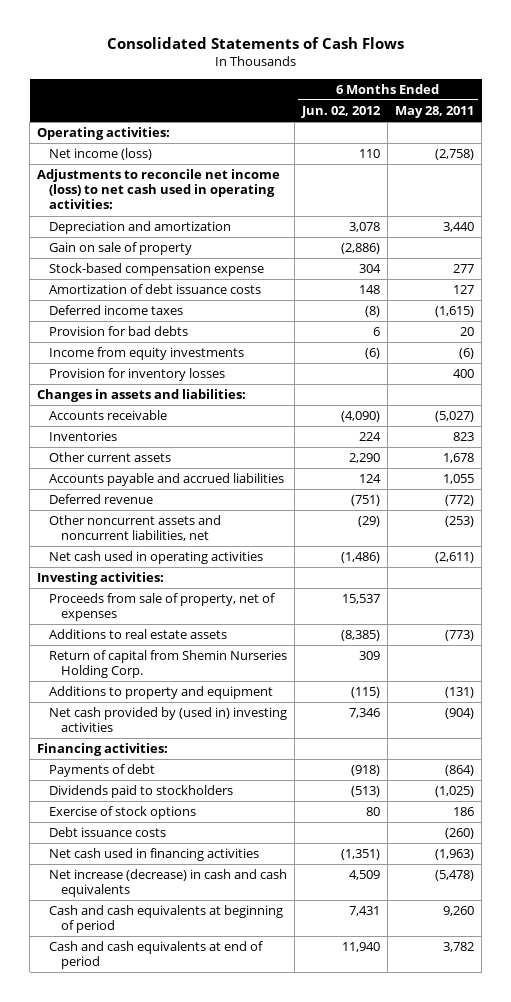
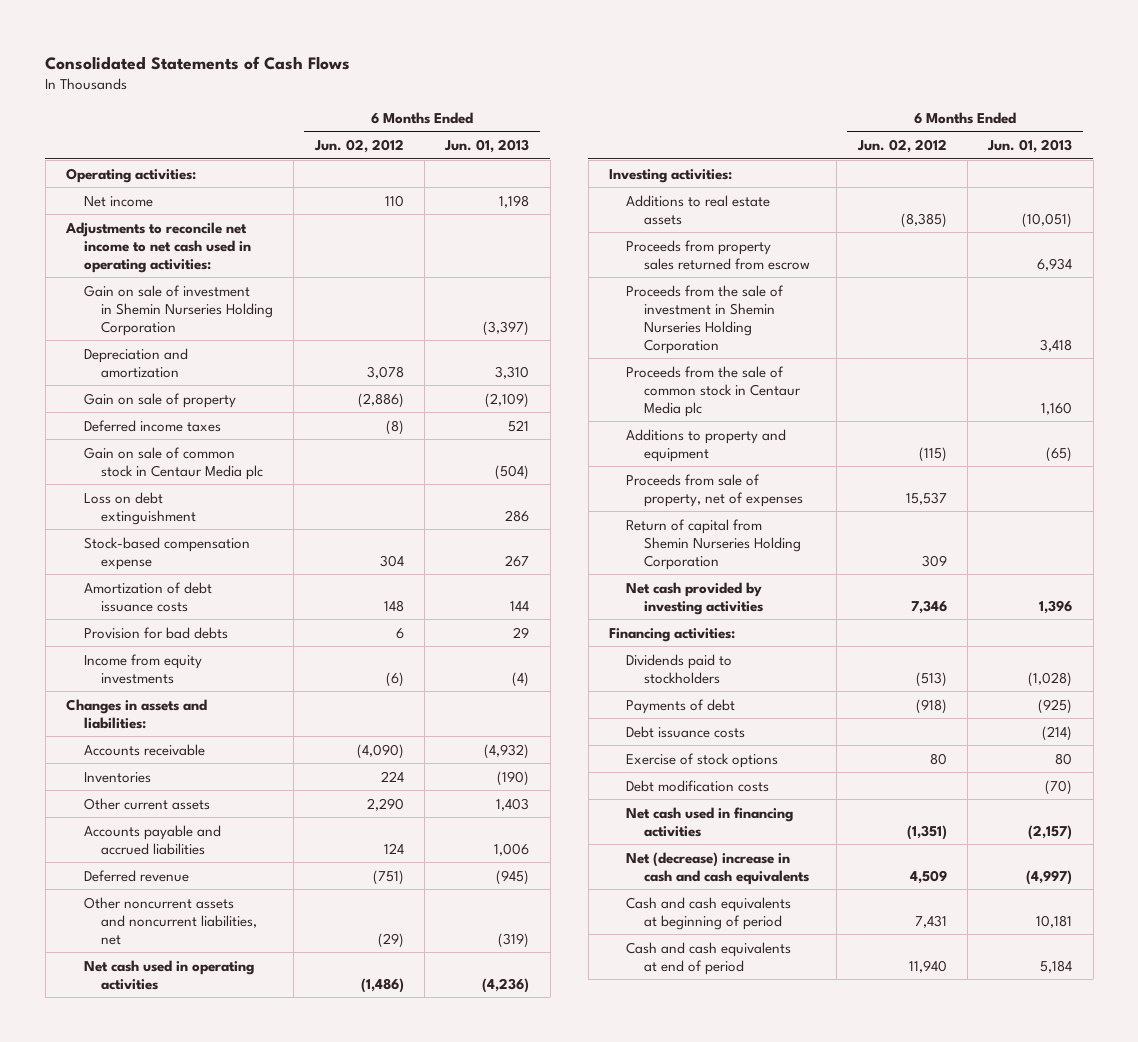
- | 6 Months Ended Jun. 02, 2012 | 6 Months Ended May 28, 2011
+ | 6 Months Ended Jun. 02, 2012 | 6 Months Ended Jun. 01, 2013
- Net income (loss) | 110 | (2,758)
- Adjustments to reconcile net income (loss) to net cash used in operating activities:
+ Net income | 110 | 1,198
+ Adjustments to reconcile net income to net cash used in operating activities:
+ Gain on sale of investment in Shemin Nurseries Holding Corporation | | (3,397)
moved up: Deferred income taxes | (8) | 521
+ Gain on sale of common stock in Centaur Media plc | | (504)
+ Loss on debt extinguishment | | 286
- Provision for inventory losses | | 400
- Return of capital from Shemin Nurseries Holding Corp. | 309 |
+ Proceeds from property sales returned from escrow | | 6,934
+ Proceeds from the sale of investment in Shemin Nurseries Holding Corporation | | 3,418
+ Proceeds from the sale of common stock in Centaur Media plc | | 1,160
- Net cash provided by (used in) investing activities | 7,346 | (904)
moved down: Proceeds from sale of property, net of expenses | 15,537 |
+ Return of capital from Shemin Nurseries Holding Corporation | 309 |
+ Net cash provided by investing activities | 7,346 | 1,396
moved down: Payments of debt | (918) | (925)
moved down: Exercise of stock options | 80 | 80
+ Debt modification costs | | (70)
- Net increase (decrease) in cash and cash equivalents | 4,509 | (5,478)
+ Net (decrease) increase in cash and cash equivalents | 4,509 | (4,997)

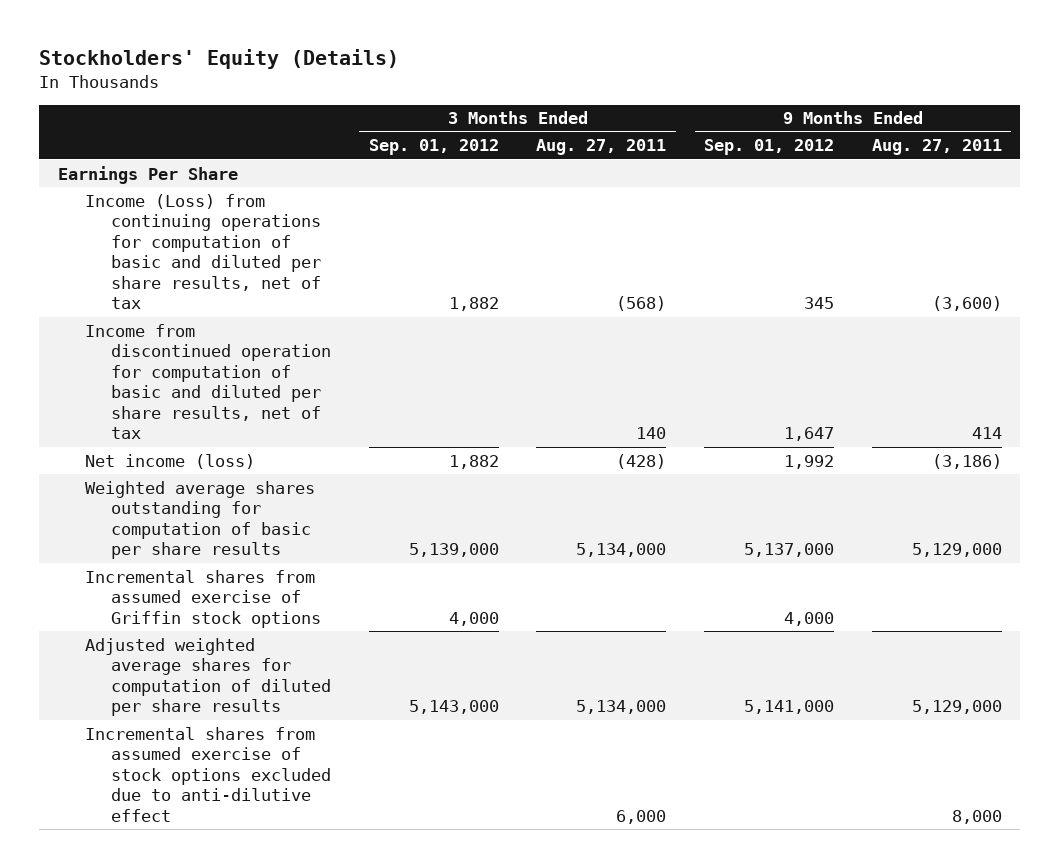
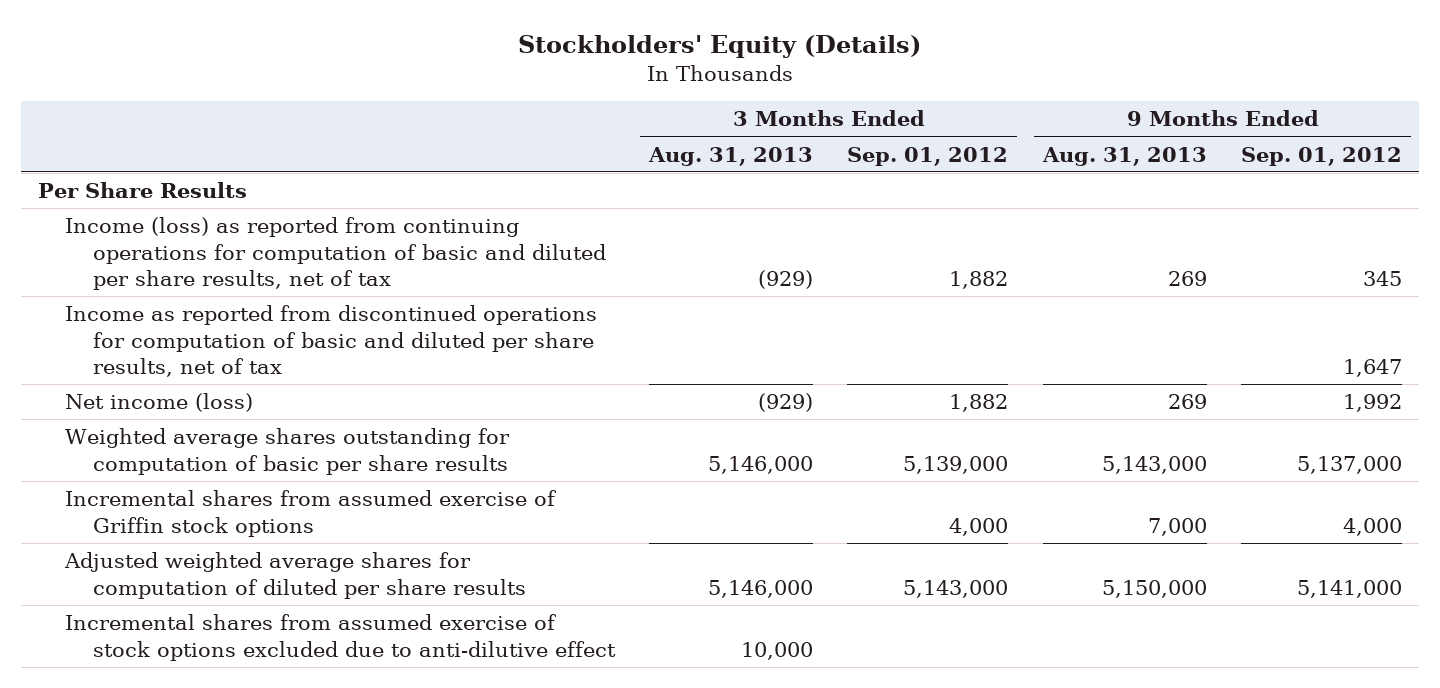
- | 3 Months Ended Sep. 01, 2012 | 3 Months Ended Aug. 27, 2011 | 9 Months Ended Sep. 01, 2012 | 9 Months Ended Aug. 27, 2011
+ | 3 Months Ended Aug. 31, 2013 | 3 Months Ended Sep. 01, 2012 | 9 Months Ended Aug. 31, 2013 | 9 Months Ended Sep. 01, 2012
- Earnings Per Share
- Income (Loss) from continuing operations for computation of basic and diluted per share results, net of tax | 1,882 | (568) | 345 | (3,600)
- Income from discontinued operation for computation of basic and diluted per share results, net of tax | | 140 | 1,647 | 414
+ Per Share Results
+ Income (loss) as reported from continuing operations for computation of basic and diluted per share results, net of tax | (929) | 1,882 | 269 | 345
+ Income as reported from discontinued operations for computation of basic and diluted per share results, net of tax | | | | 1,647

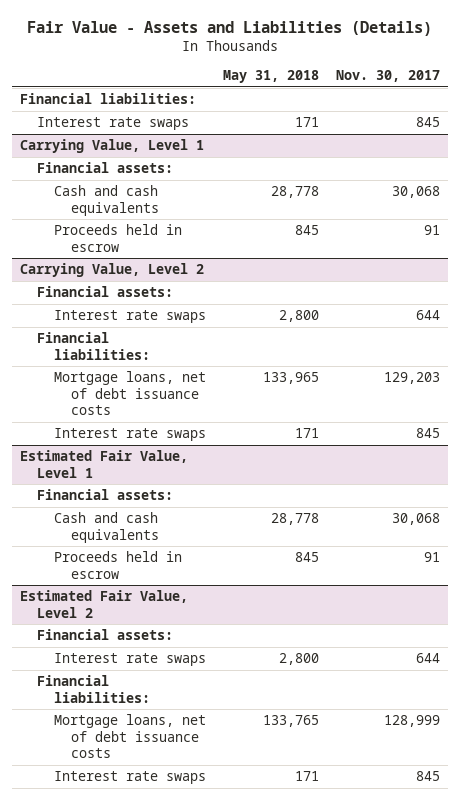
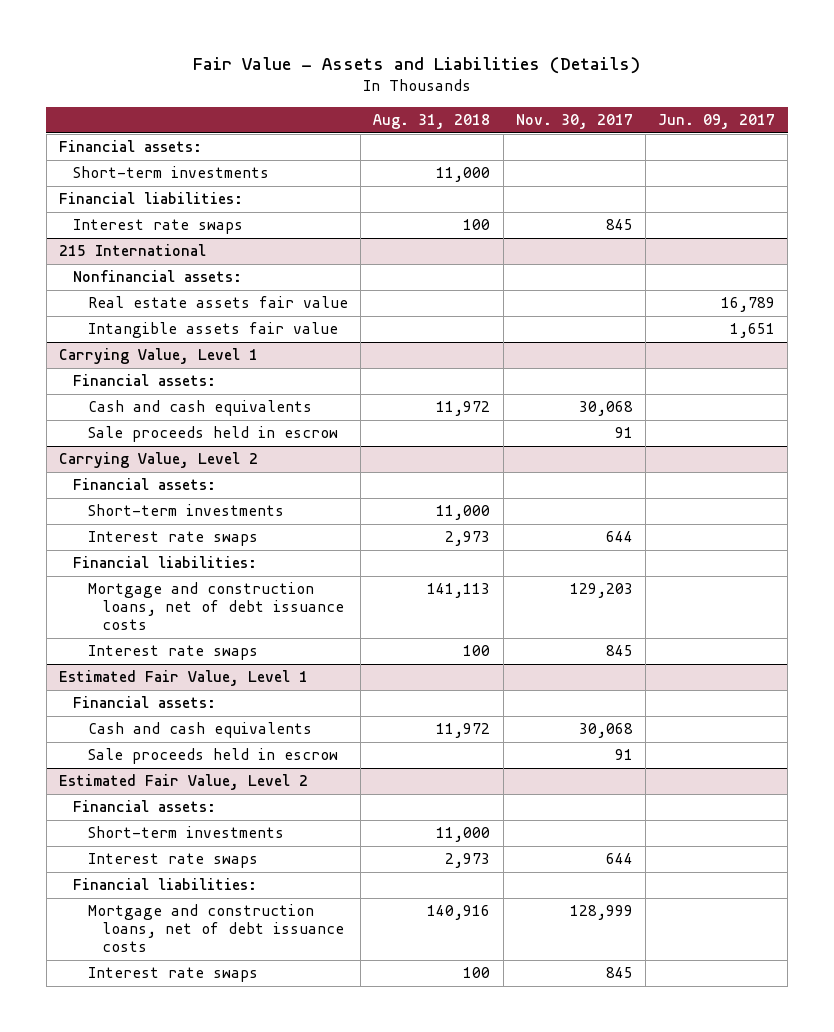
- | May 31, 2018 | Nov. 30, 2017
+ | Aug. 31, 2018 | Nov. 30, 2017 | Jun. 09, 2017
+ Financial assets:
+ Short-term investments | 11,000 | |
+ 215 International
+ Nonfinancial assets:
+ Real estate assets fair value | | | 16,789
+ Intangible assets fair value | | | 1,651
@ Carrying Value, Level 1
- Proceeds held in escrow | 845 | 91
+ Sale proceeds held in escrow | | 91 |
@ Carrying Value, Level 2
+ Short-term investments | 11,000 | |
- Mortgage loans, net of debt issuance costs | 133,965 | 129,203
+ Mortgage and construction loans, net of debt issuance costs | 141,113 | 129,203 |
@ Estimated Fair Value, Level 1
- Proceeds held in escrow | 845 | 91
+ Sale proceeds held in escrow | | 91 |
@ Estimated Fair Value, Level 2
+ Short-term investments | 11,000 | |
- Mortgage loans, net of debt issuance costs | 133,765 | 128,999
+ Mortgage and construction loans, net of debt issuance costs | 140,916 | 128,999 |

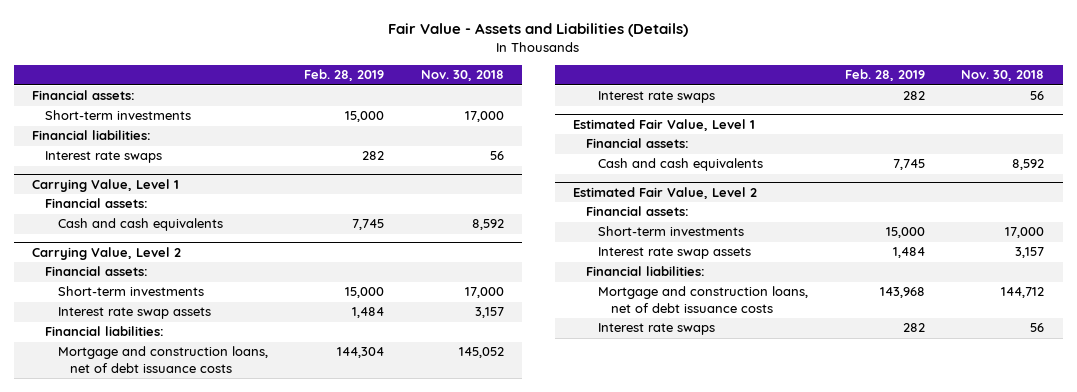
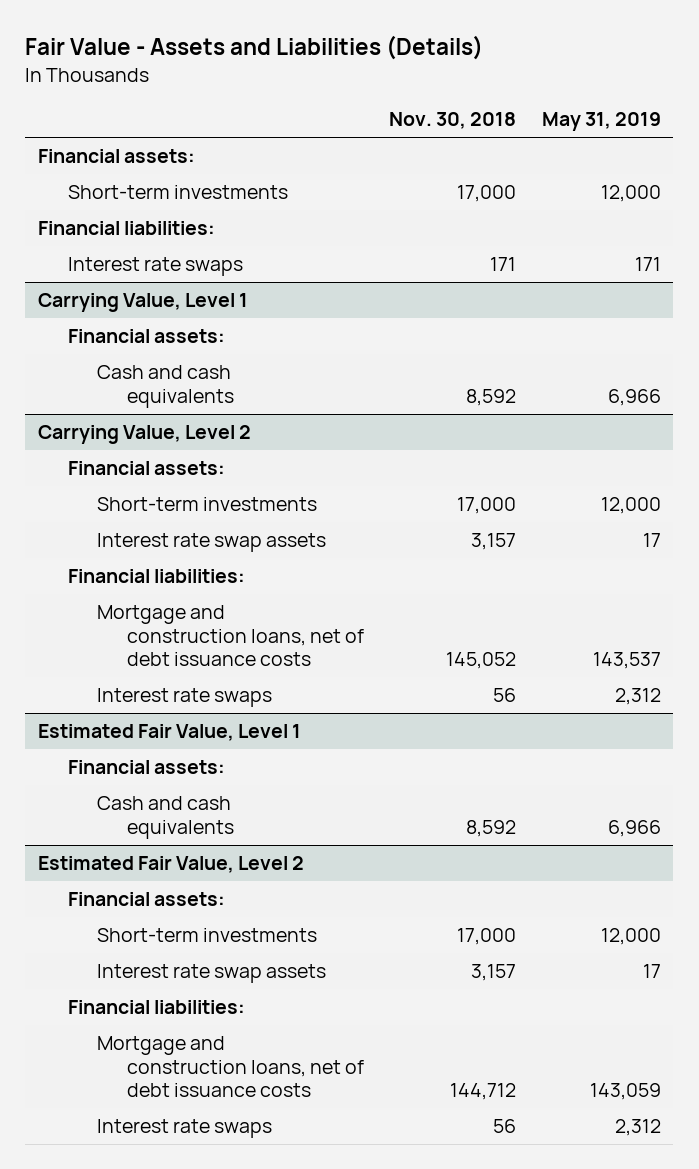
- | Feb. 28, 2019 | Nov. 30, 2018
+ | Nov. 30, 2018 | May 31, 2019
- Interest rate swaps | 282 | 56
+ Interest rate swaps | 171 | 171

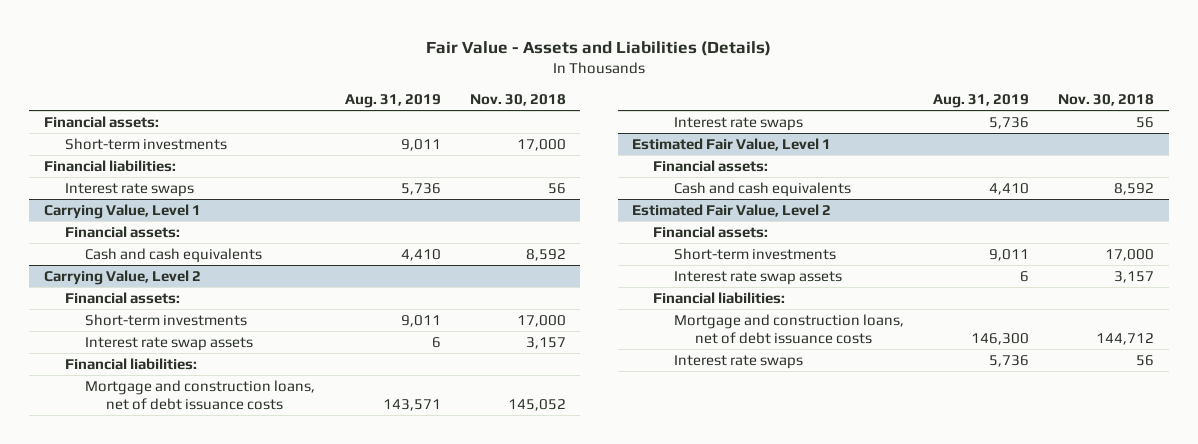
- | Nov. 30, 2018 | May 31, 2019
+ | Aug. 31, 2019 | Nov. 30, 2018
- Interest rate swaps | 171 | 171
+ Interest rate swaps | 5,736 | 56

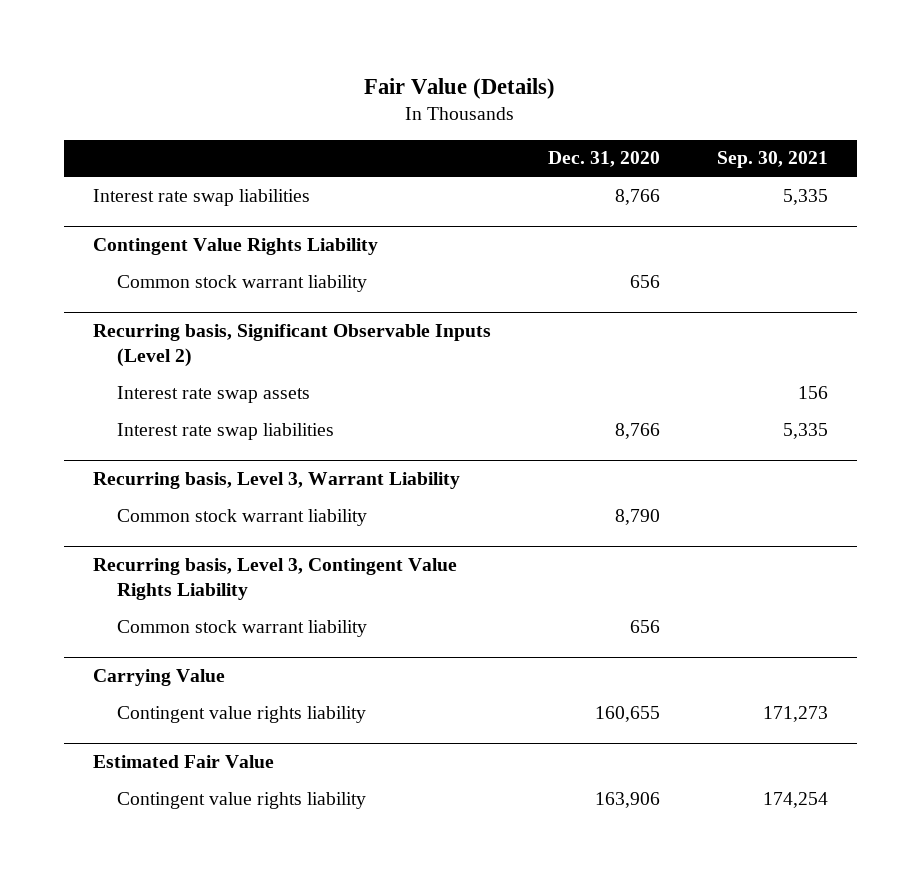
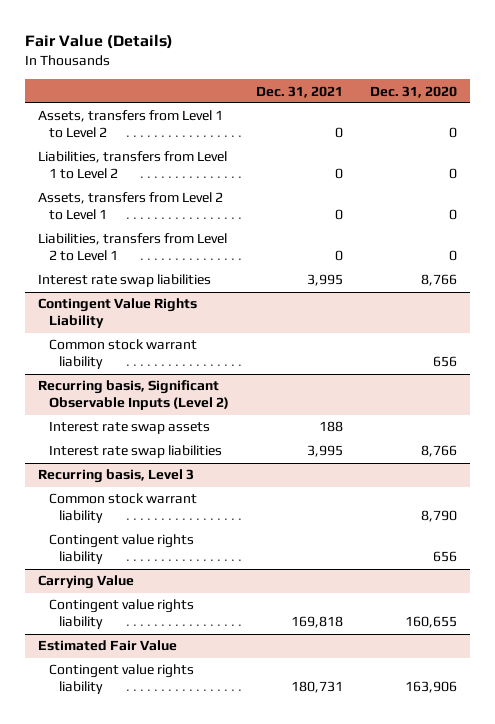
- | Dec. 31, 2020 | Sep. 30, 2021
+ | Dec. 31, 2021 | Dec. 31, 2020
+ Assets, transfers from Level 1 to Level 2 | 0 | 0
+ Liabilities, transfers from Level 1 to Level 2 | 0 | 0
+ Assets, transfers from Level 2 to Level 1 | 0 | 0
+ Liabilities, transfers from Level 2 to Level 1 | 0 | 0
- Recurring basis, Level 3, Warrant Liability
+ Recurring basis, Level 3
- Recurring basis, Level 3, Contingent Value Rights Liability
- Common stock warrant liability | 656 |
+ Contingent value rights liability | | 656

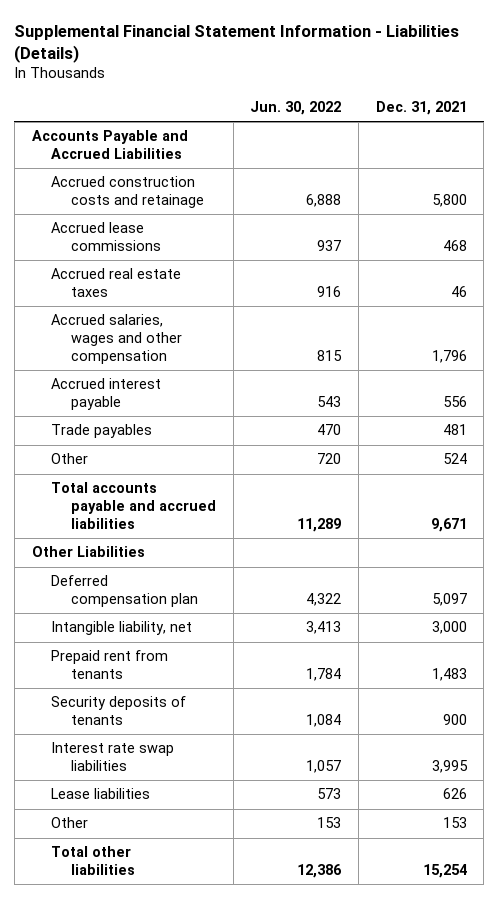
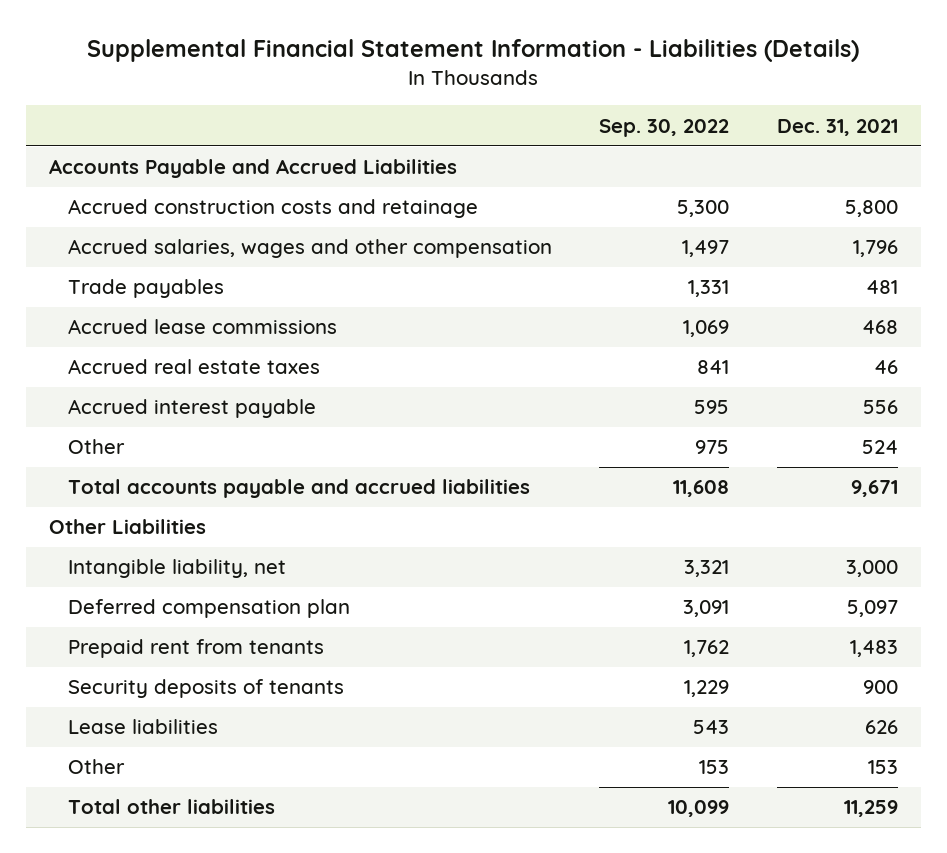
- | Jun. 30, 2022 | Dec. 31, 2021
+ | Sep. 30, 2022 | Dec. 31, 2021
moved up: Accrued salaries, wages and other compensation | 1,497 | 1,796
moved up: Trade payables | 1,331 | 481
moved down: Deferred compensation plan | 3,091 | 5,097
- Interest rate swap liabilities | 1,057 | 3,995
- Total other liabilities | 12,386 | 15,254
+ Total other liabilities | 10,099 | 11,259

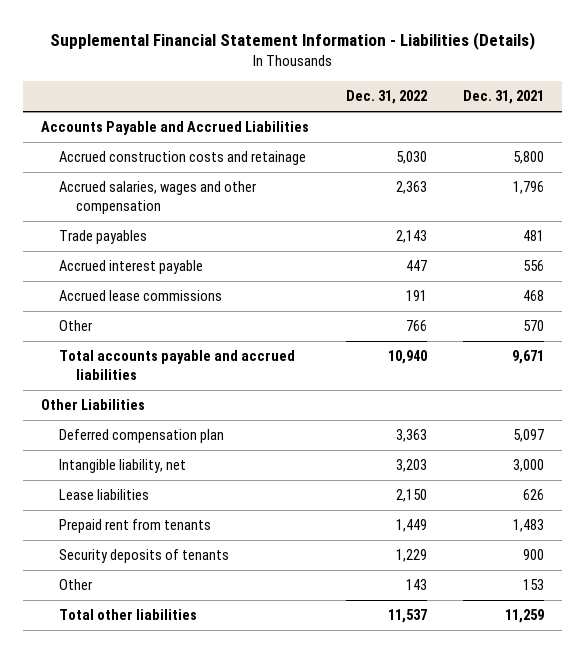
- | Sep. 30, 2022 | Dec. 31, 2021
+ | Dec. 31, 2022 | Dec. 31, 2021
- Accrued real estate taxes | 841 | 46
- Other | 975 | 524
moved down: Accrued lease commissions | 191 | 468
+ Other | 766 | 570
moved down: Intangible liability, net | 3,203 | 3,000
moved up: Lease liabilities | 2,150 | 626

